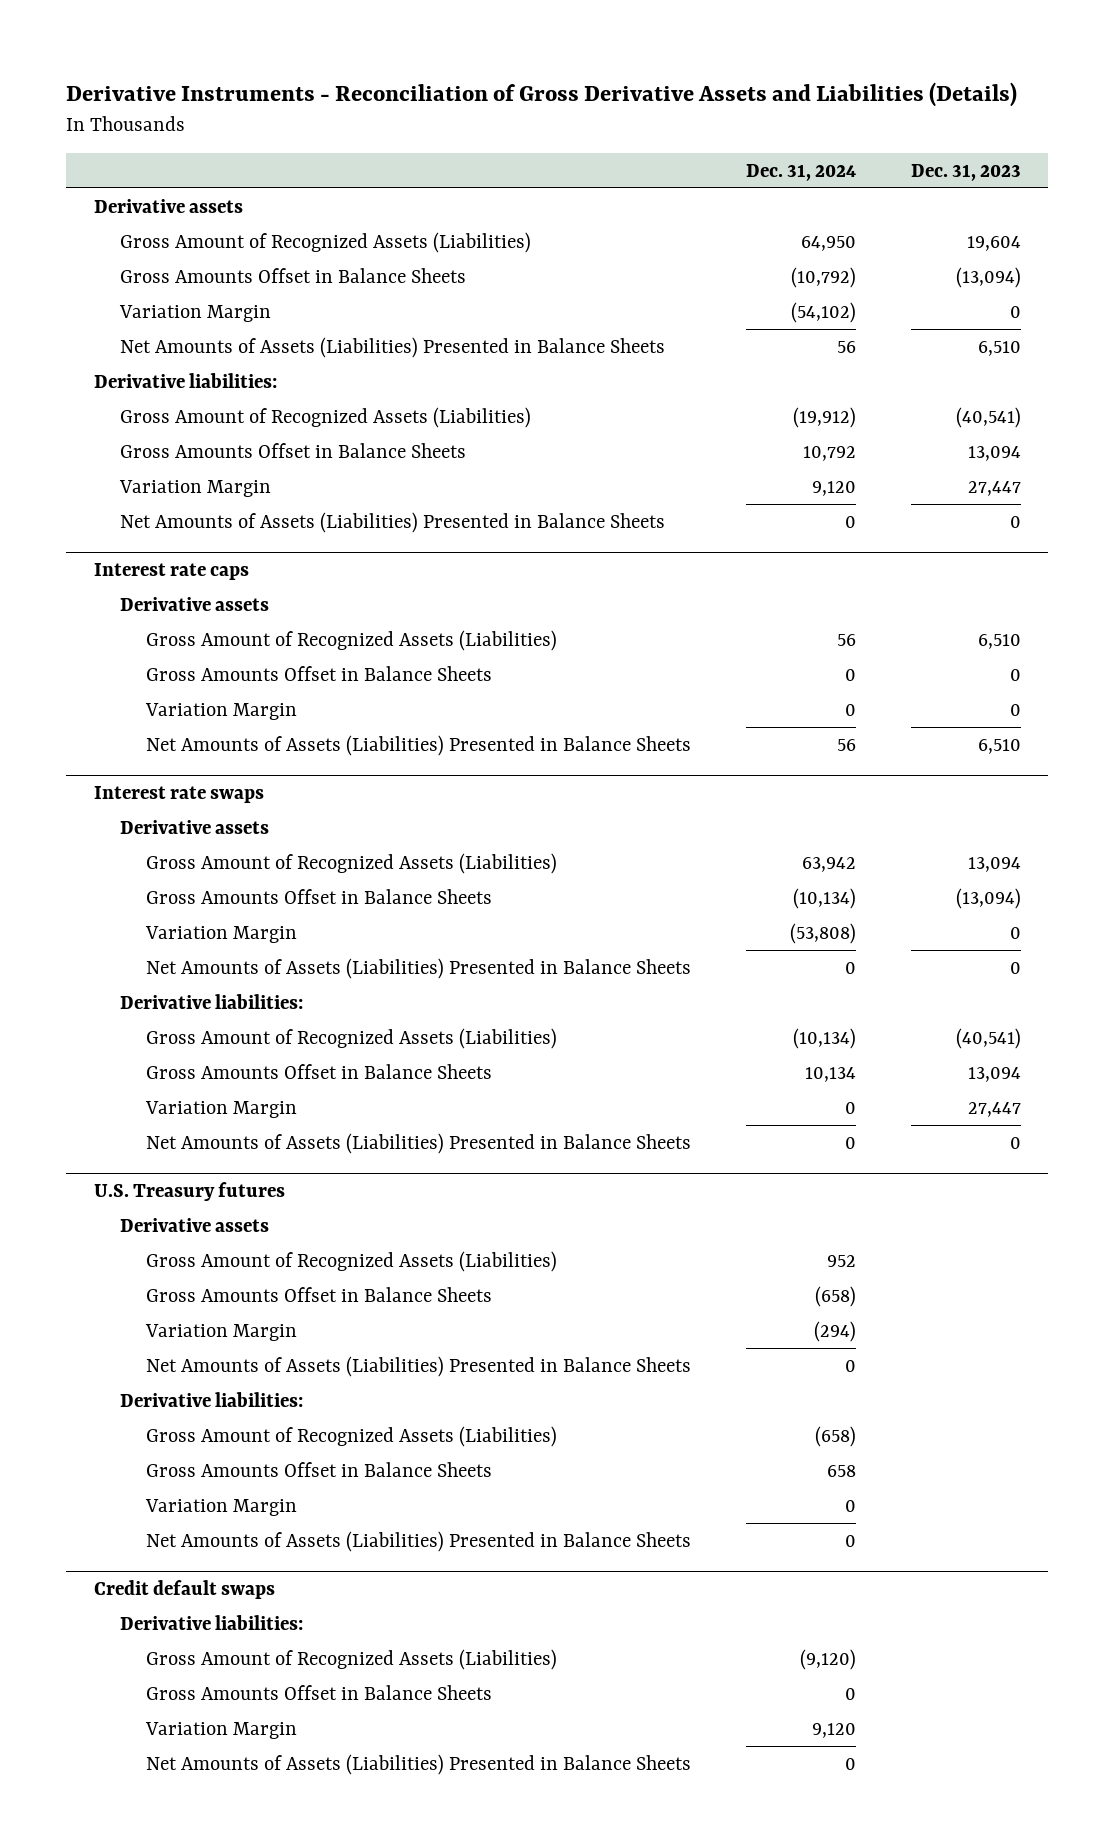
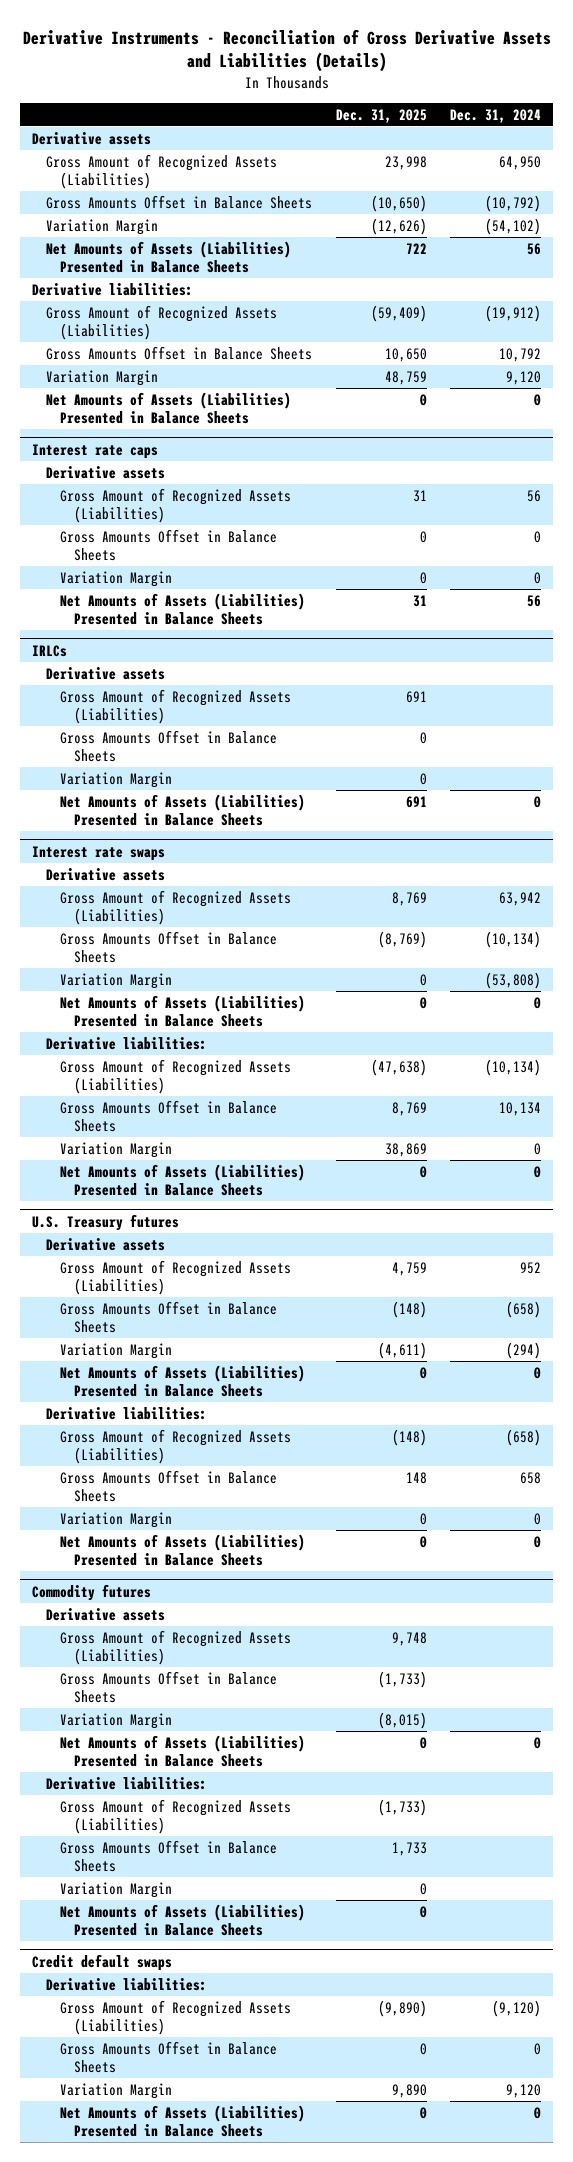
- | Dec. 31, 2024 | Dec. 31, 2023
+ | Dec. 31, 2025 | Dec. 31, 2024
+ IRLCs
+ Derivative assets
+ Gross Amount of Recognized Assets (Liabilities) | 691 |
+ Gross Amounts Offset in Balance Sheets | 0 |
+ Variation Margin | 0 |
+ Net Amounts of Assets (Liabilities) Presented in Balance Sheets | 691 | 0
+ Commodity futures
+ Derivative assets
+ Gross Amount of Recognized Assets (Liabilities) | 9,748 |
+ Gross Amounts Offset in Balance Sheets | (1,733) |
+ Variation Margin | (8,015) |
+ Net Amounts of Assets (Liabilities) Presented in Balance Sheets | 0 | 0
+ Derivative liabilities:
+ Gross Amount of Recognized Assets (Liabilities) | (1,733) |
+ Gross Amounts Offset in Balance Sheets | 1,733 |
+ Variation Margin | 0 |
+ Net Amounts of Assets (Liabilities) Presented in Balance Sheets | 0 |

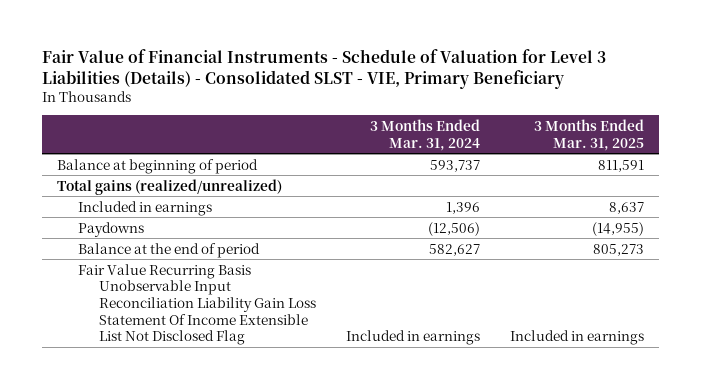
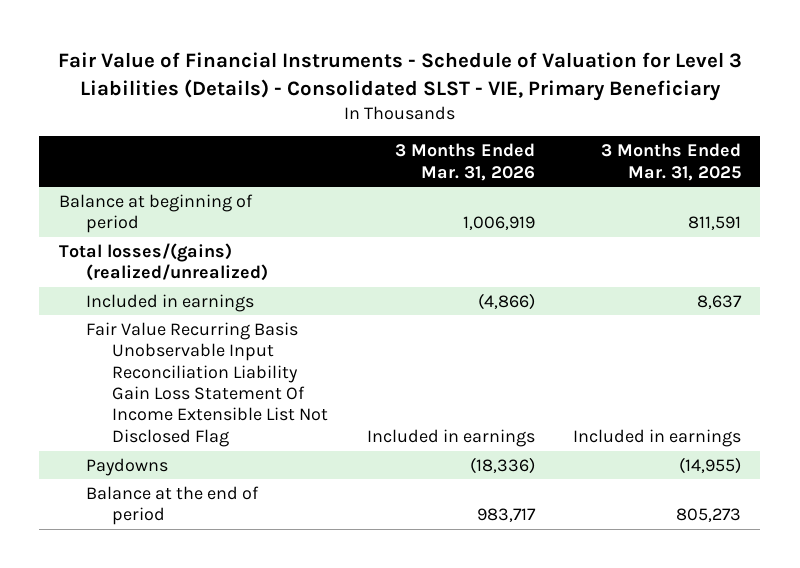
- | 3 Months Ended Mar. 31, 2024 | 3 Months Ended Mar. 31, 2025
+ | 3 Months Ended Mar. 31, 2026 | 3 Months Ended Mar. 31, 2025
- Total gains (realized/unrealized)
+ Total losses/(gains) (realized/unrealized)
moved up: Fair Value Recurring Basis Unobservable Input Reconciliation Liability Gain Loss Statement Of Income Extensible List Not Disclosed Flag | Included in earnings | Included in earnings

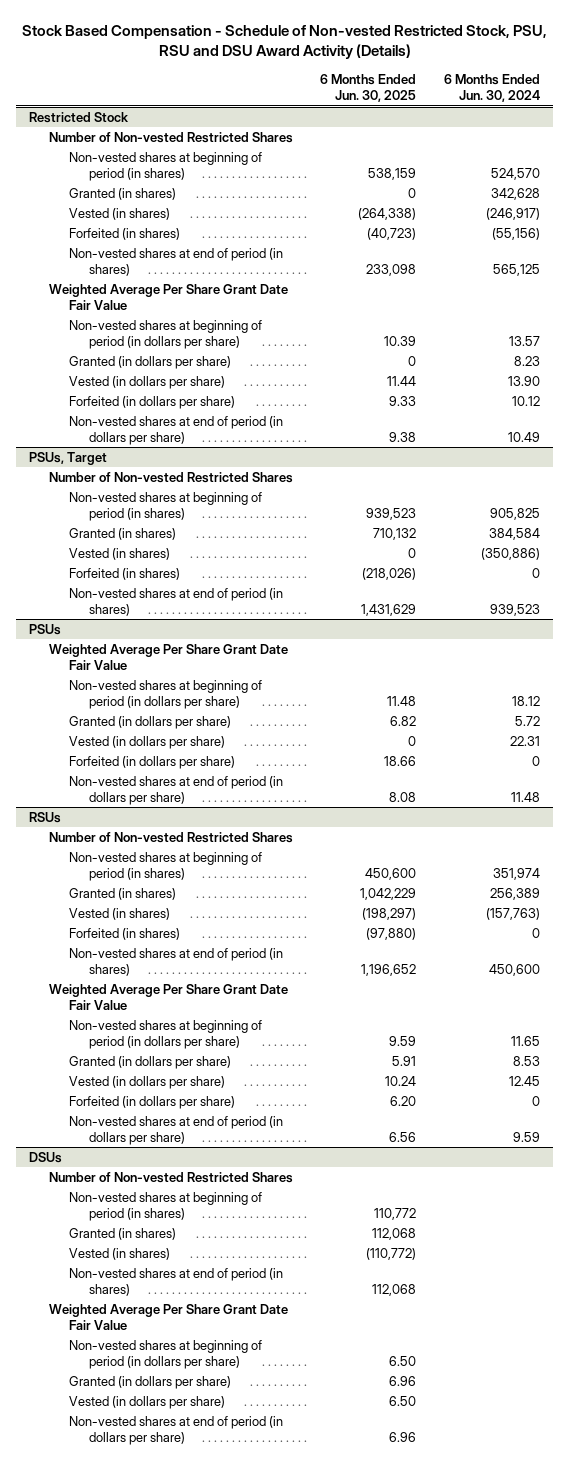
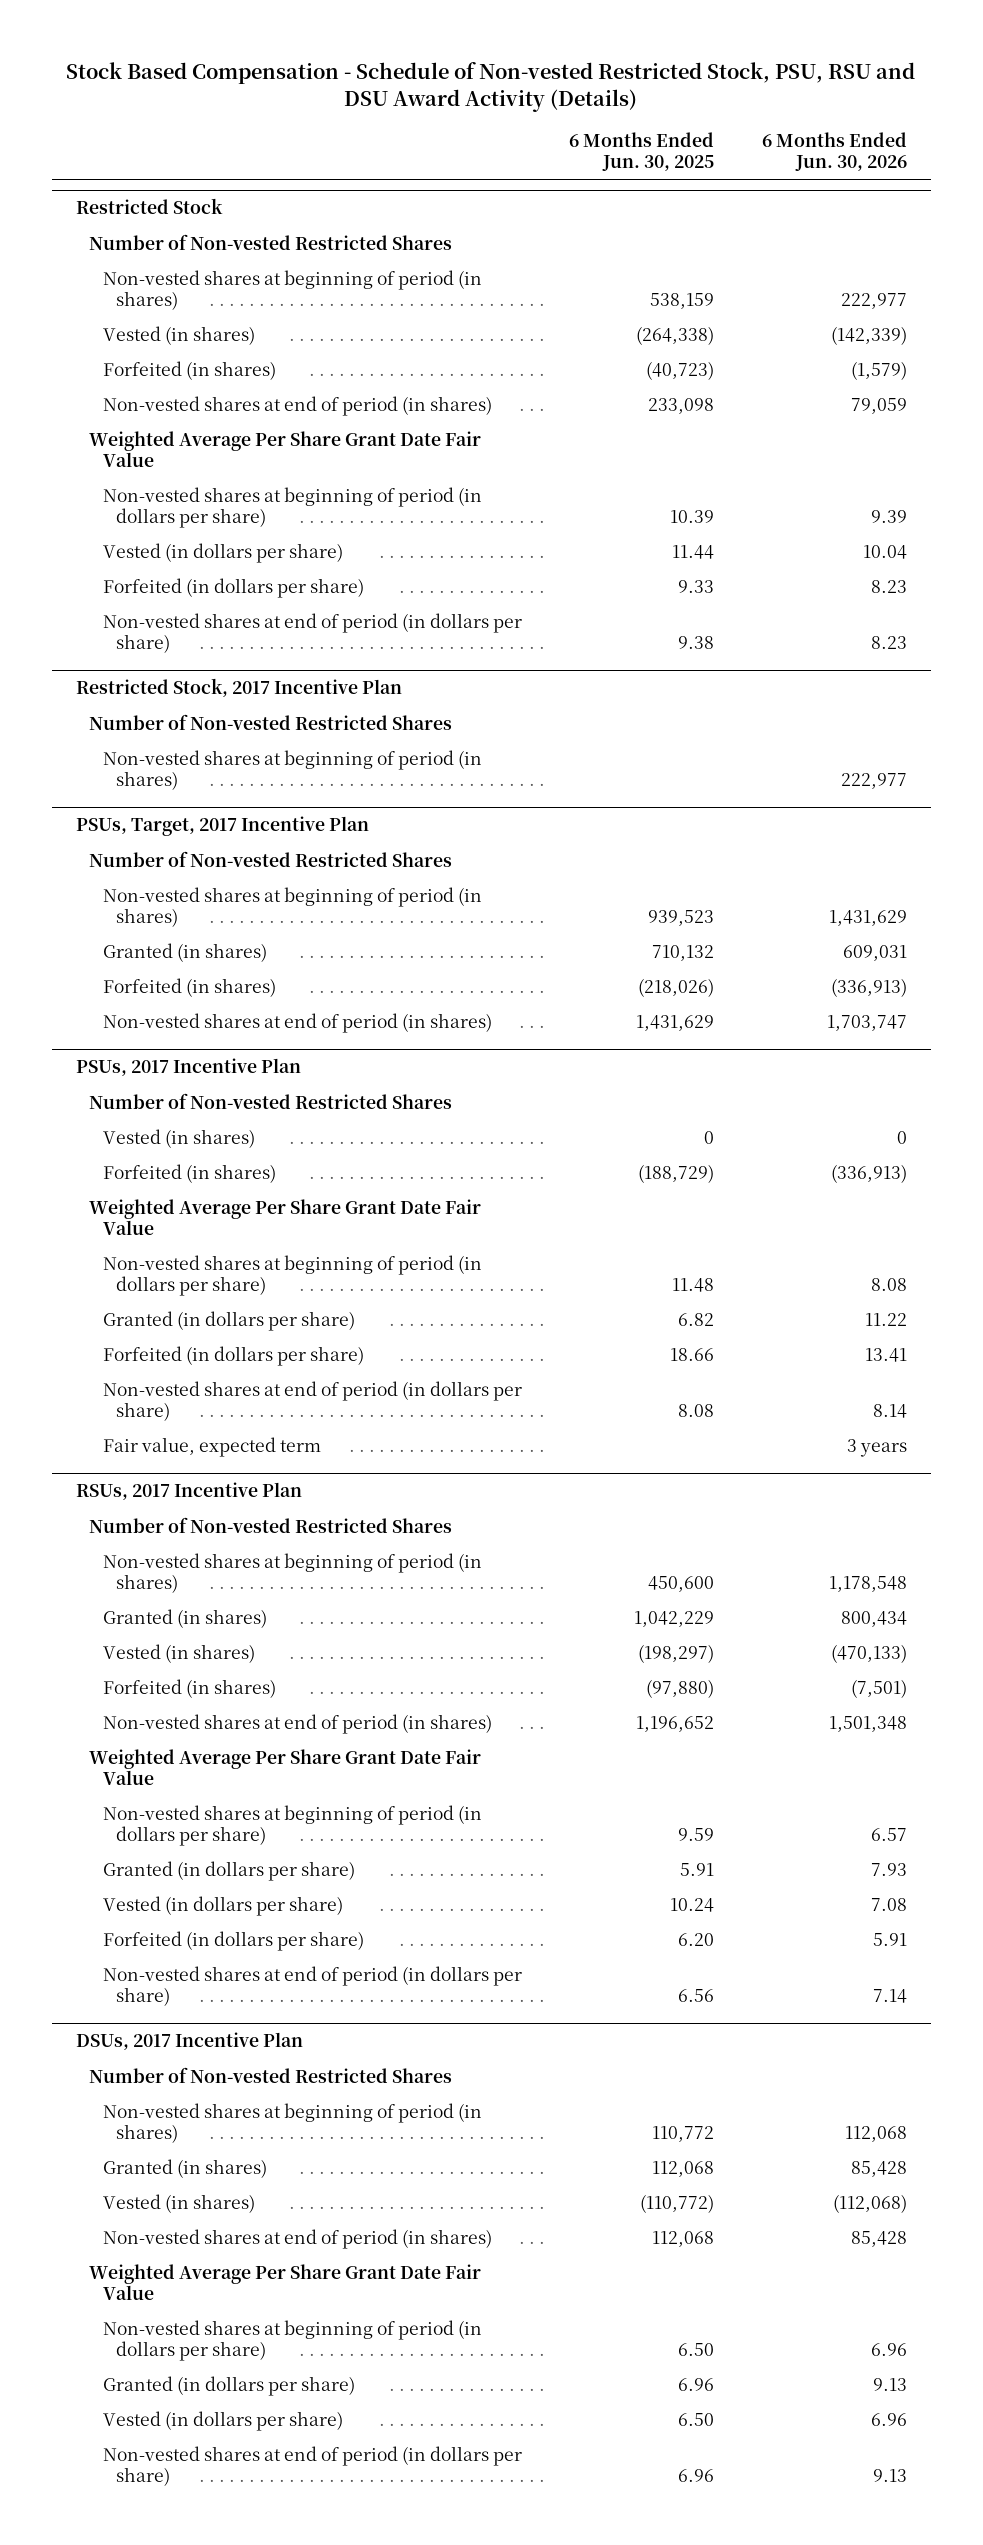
- | 6 Months Ended Jun. 30, 2025 | 6 Months Ended Jun. 30, 2024
+ | 6 Months Ended Jun. 30, 2025 | 6 Months Ended Jun. 30, 2026
@ Restricted Stock
- Granted (in shares) | 0 | 342,628
- Granted (in dollars per share) | 0 | 8.23
- PSUs, Target
+ Restricted Stock, 2017 Incentive Plan
+ Non-vested shares at beginning of period (in shares) | | 222,977
+ PSUs, Target, 2017 Incentive Plan
+ Number of Non-vested Restricted Shares
- Vested (in shares) | 0 | (350,886)
- PSUs
+ PSUs, 2017 Incentive Plan
+ Number of Non-vested Restricted Shares
+ Vested (in shares) | 0 | 0
+ Forfeited (in shares) | (188,729) | (336,913)
- Vested (in dollars per share) | 0 | 22.31
- RSUs
+ Fair value, expected term | | 3 years
+ RSUs, 2017 Incentive Plan
- DSUs
+ DSUs, 2017 Incentive Plan

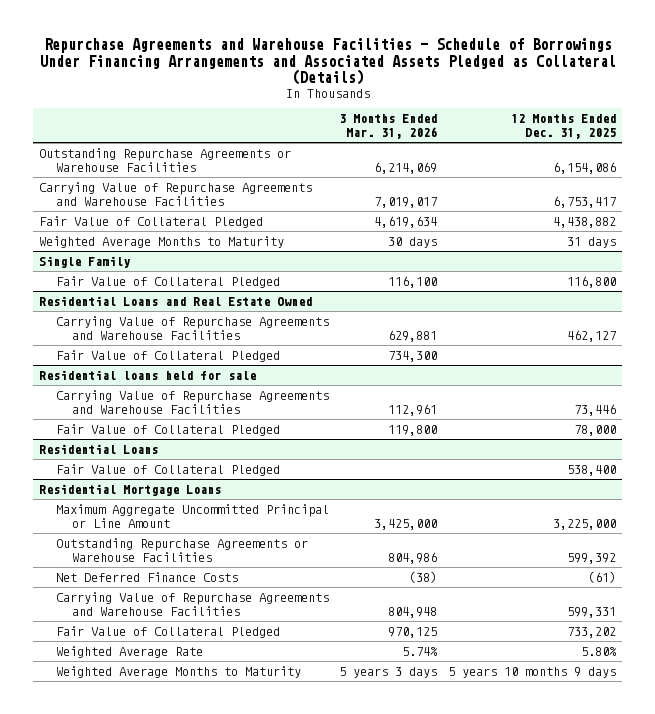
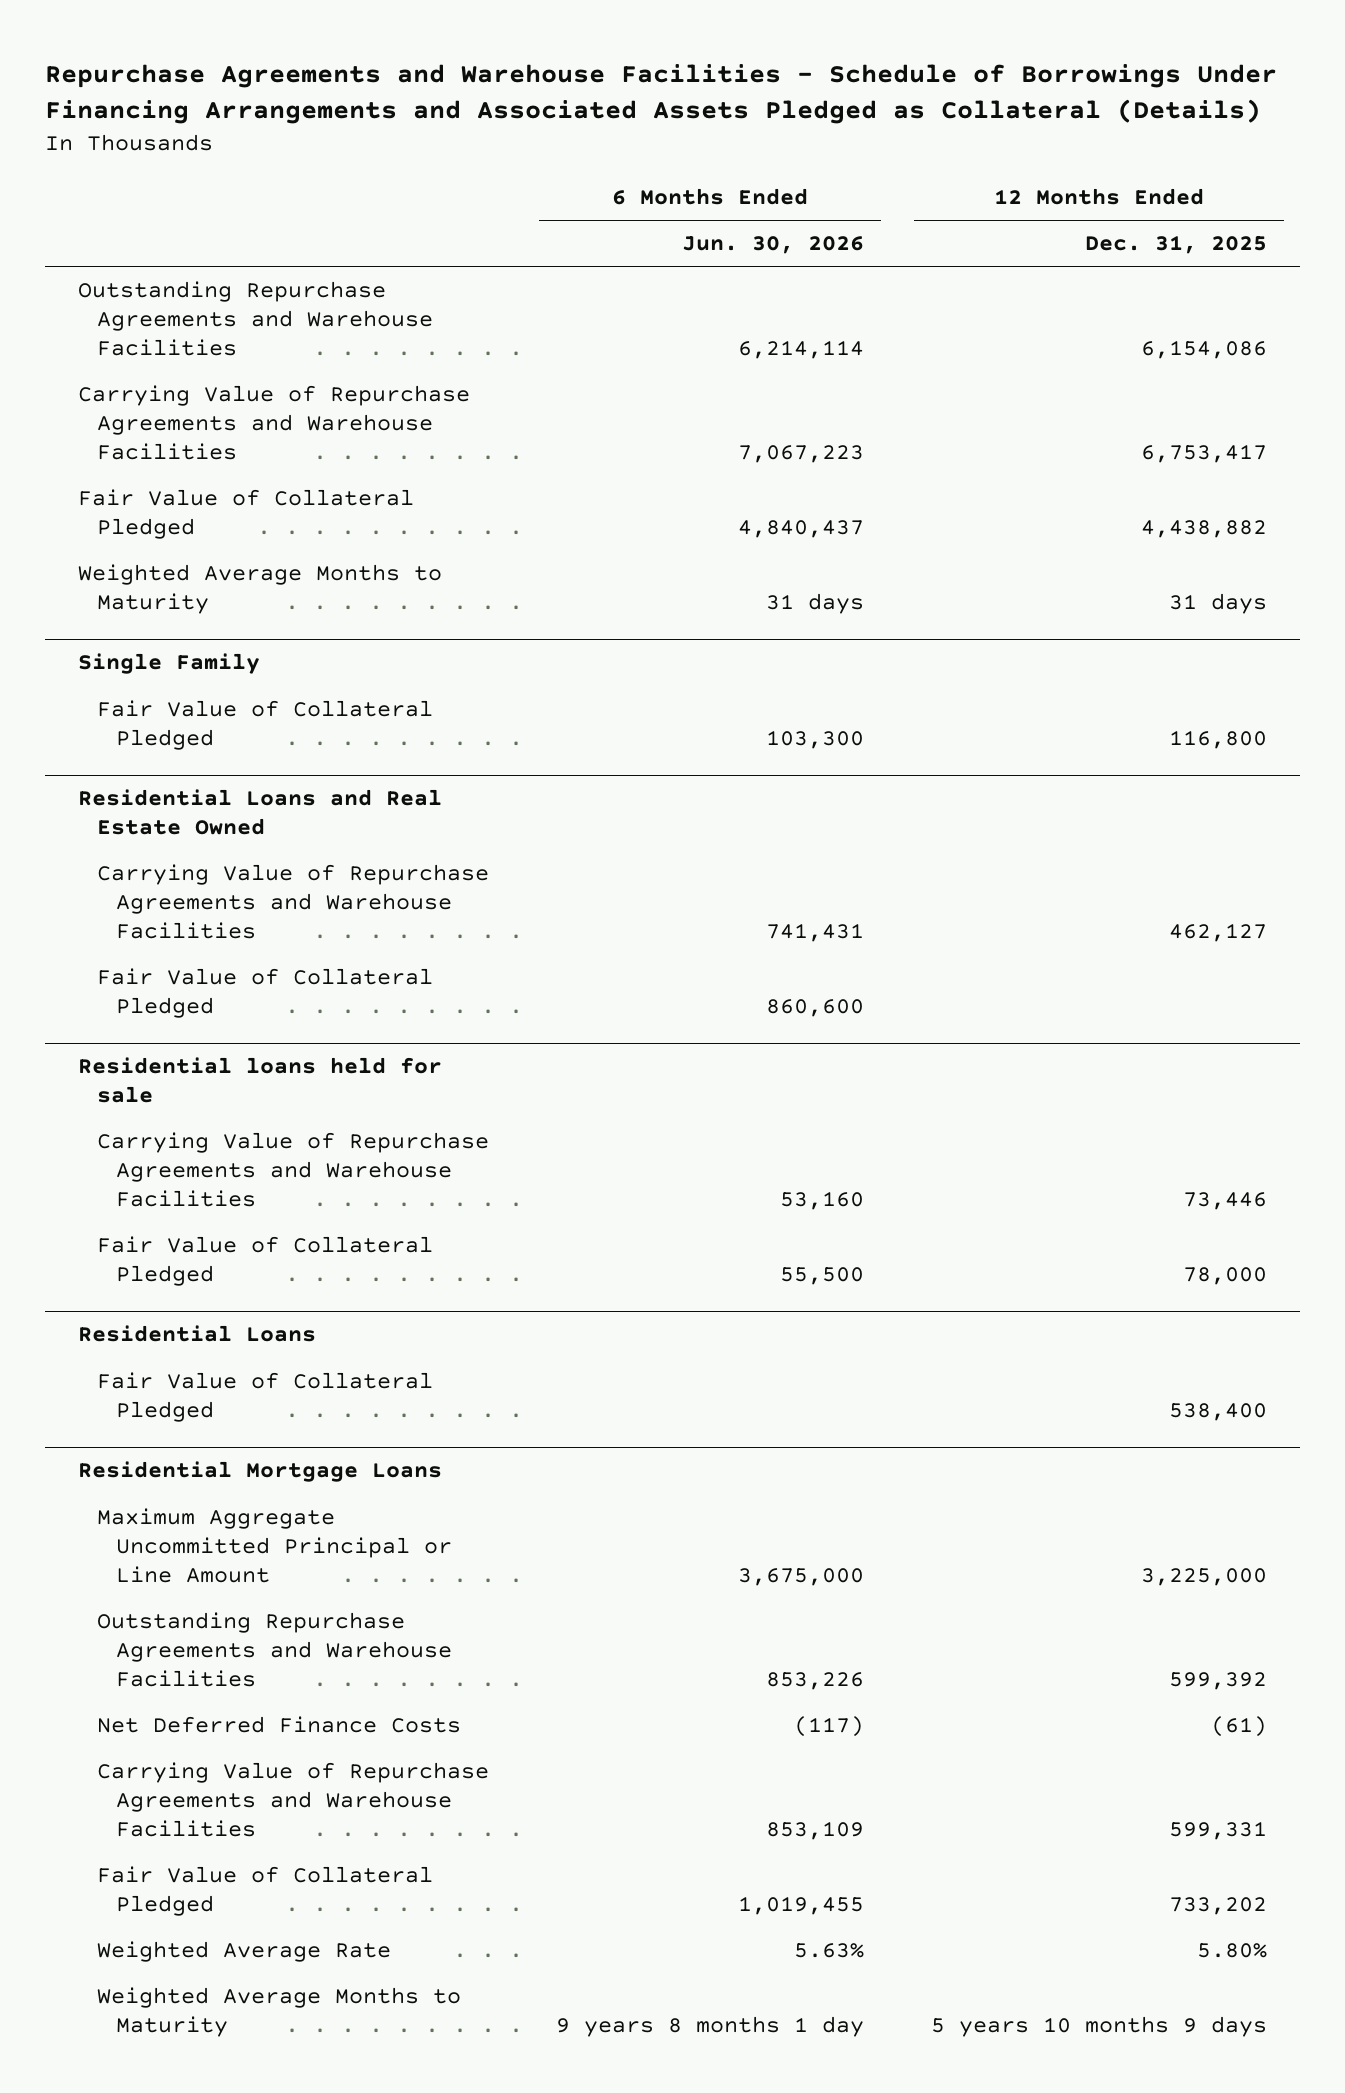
- | 3 Months Ended Mar. 31, 2026 | 12 Months Ended Dec. 31, 2025
+ | 6 Months Ended Jun. 30, 2026 | 12 Months Ended Dec. 31, 2025
- Outstanding Repurchase Agreements or Warehouse Facilities | 6,214,069 | 6,154,086
+ Outstanding Repurchase Agreements and Warehouse Facilities | 6,214,114 | 6,154,086
@ Residential Mortgage Loans
- Outstanding Repurchase Agreements or Warehouse Facilities | 804,986 | 599,392
+ Outstanding Repurchase Agreements and Warehouse Facilities | 853,226 | 599,392

